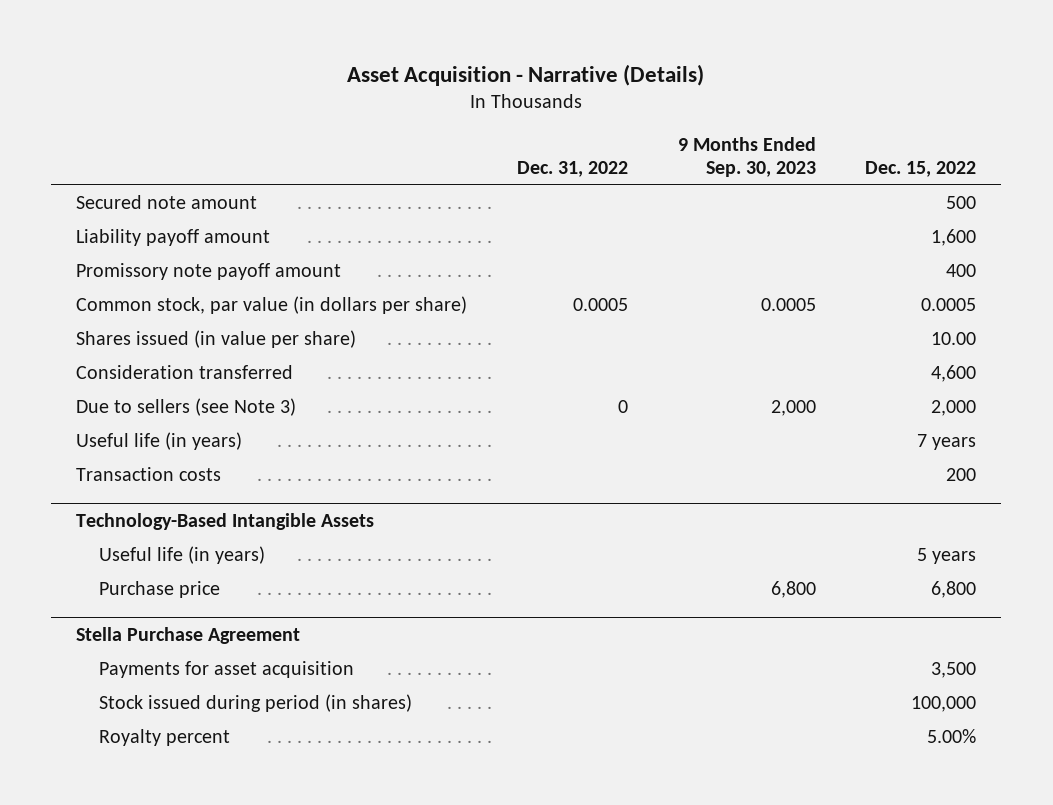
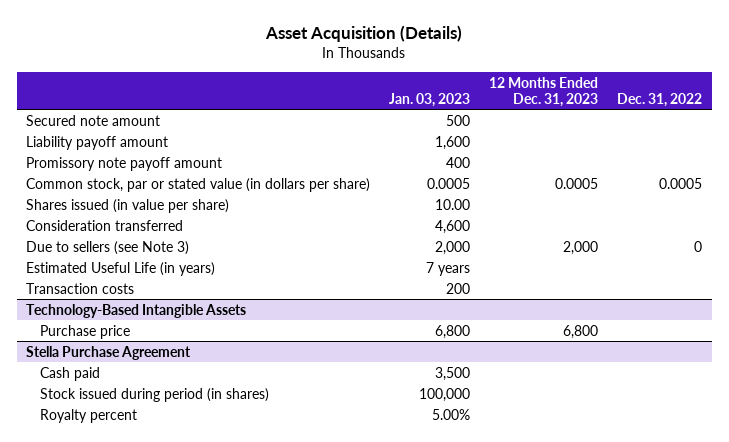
- Asset Acquisition - Narrative (Details)
+ Asset Acquisition (Details)
- | Dec. 31, 2022 | 9 Months Ended Sep. 30, 2023 | Dec. 15, 2022
+ | Jan. 03, 2023 | 12 Months Ended Dec. 31, 2023 | Dec. 31, 2022
- Common stock, par value (in dollars per share) | 0.0005 | 0.0005 | 0.0005
+ Common stock, par or stated value (in dollars per share) | 0.0005 | 0.0005 | 0.0005
- Useful life (in years) | | | 7 years
+ Estimated Useful Life (in years) | 7 years | |
@ Technology-Based Intangible Assets
- Useful life (in years) | | | 5 years
@ Stella Purchase Agreement
- Payments for asset acquisition | | | 3,500
+ Cash paid | 3,500 | |

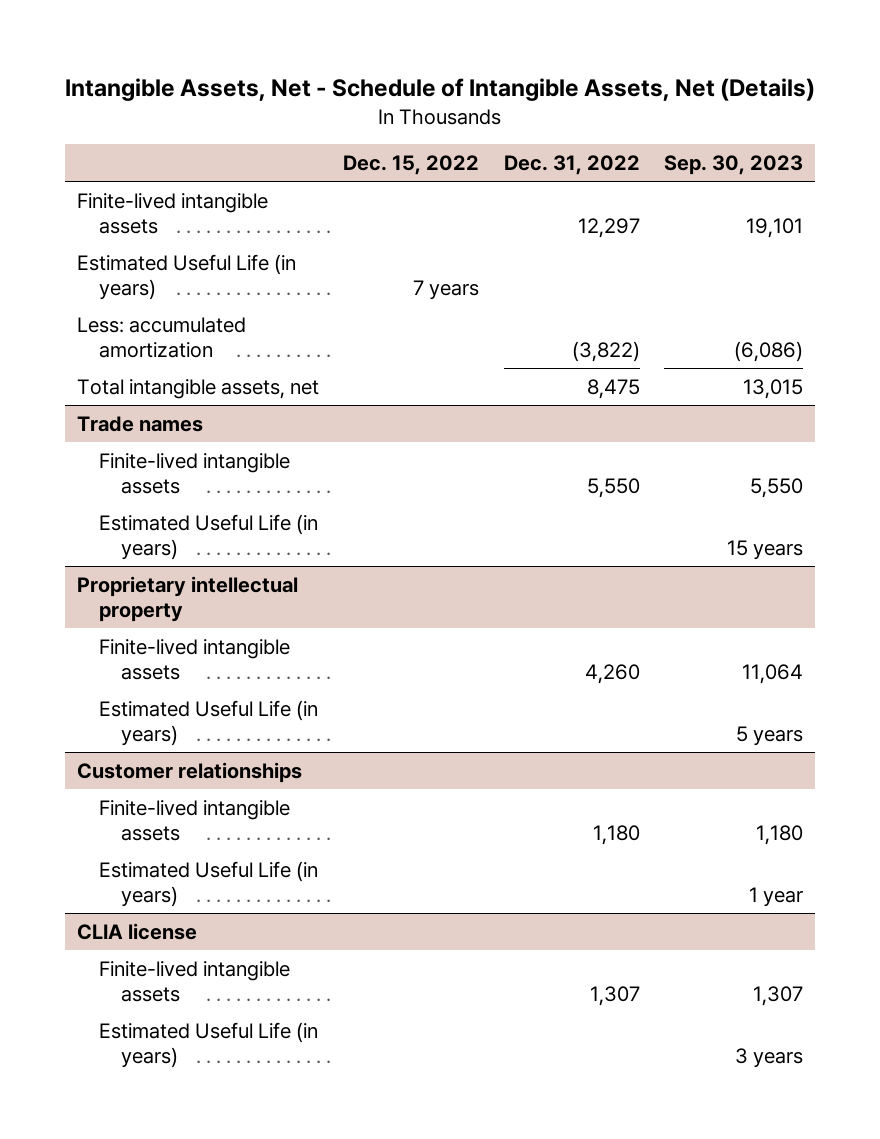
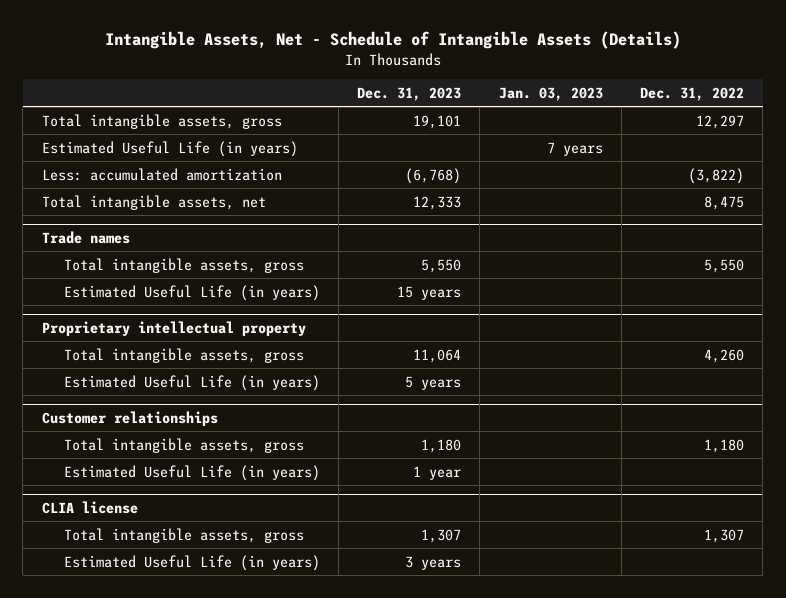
- Intangible Assets, Net - Schedule of Intangible Assets, Net (Details)
+ Intangible Assets, Net - Schedule of Intangible Assets (Details)
- | Dec. 15, 2022 | Dec. 31, 2022 | Sep. 30, 2023
+ | Dec. 31, 2023 | Jan. 03, 2023 | Dec. 31, 2022
- Finite-lived intangible assets | | 12,297 | 19,101
+ Total intangible assets, gross | 19,101 | | 12,297
@ Trade names
- Finite-lived intangible assets | | 5,550 | 5,550
+ Total intangible assets, gross | 5,550 | | 5,550
@ Proprietary intellectual property
- Finite-lived intangible assets | | 4,260 | 11,064
+ Total intangible assets, gross | 11,064 | | 4,260
@ Customer relationships
- Finite-lived intangible assets | | 1,180 | 1,180
+ Total intangible assets, gross | 1,180 | | 1,180
@ CLIA license
- Finite-lived intangible assets | | 1,307 | 1,307
+ Total intangible assets, gross | 1,307 | | 1,307

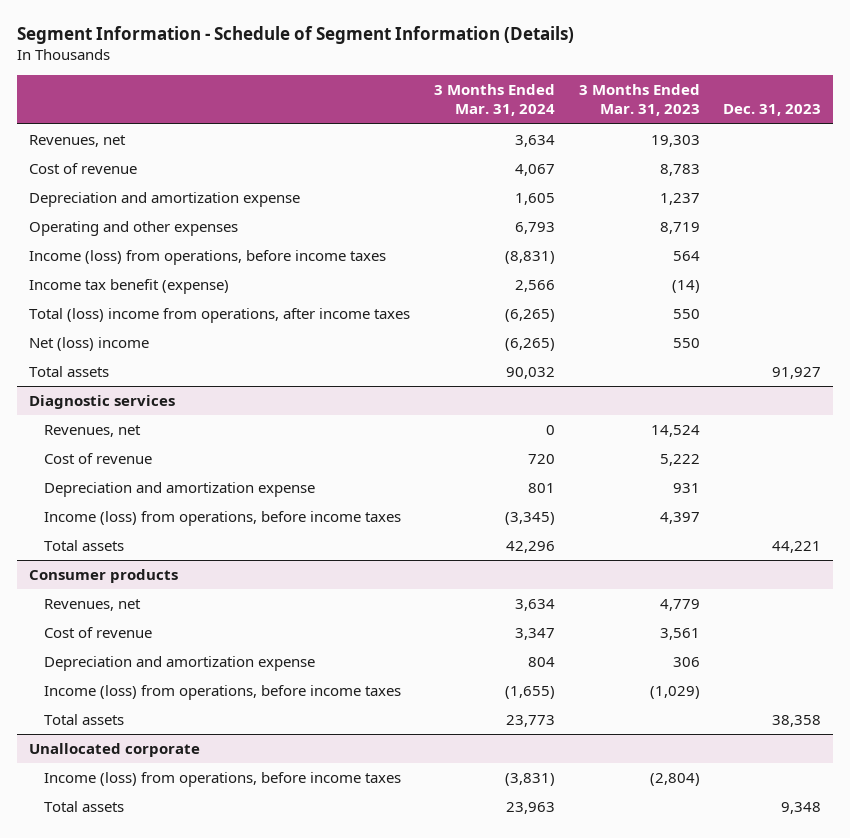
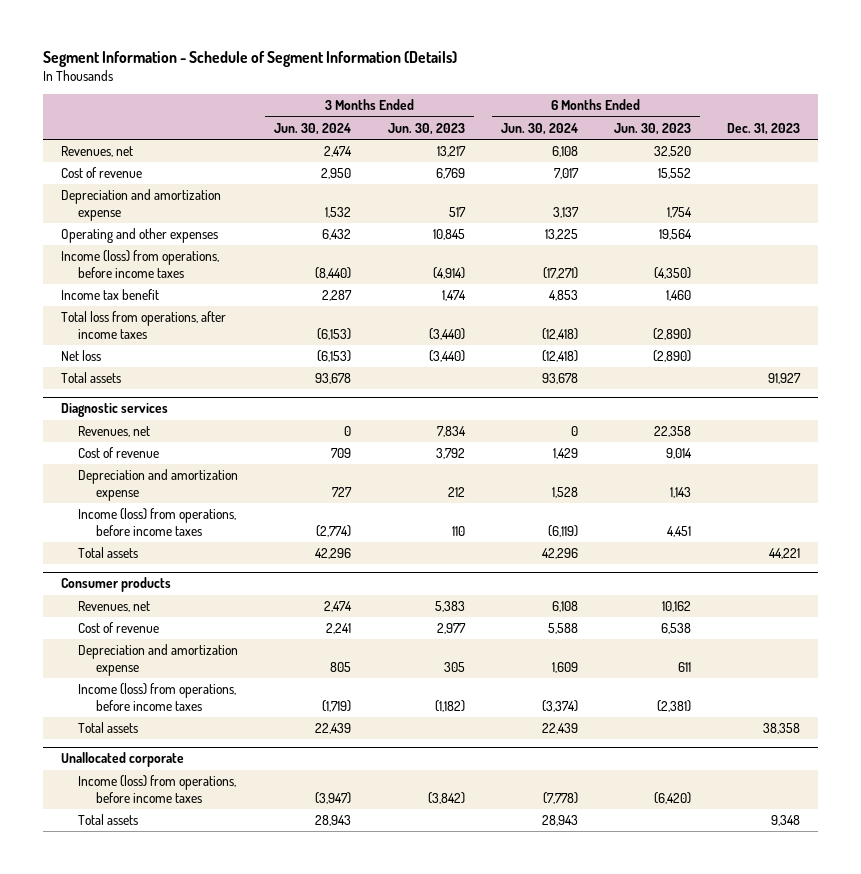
- | 3 Months Ended Mar. 31, 2024 | 3 Months Ended Mar. 31, 2023 | Dec. 31, 2023
+ | 3 Months Ended Jun. 30, 2024 | 3 Months Ended Jun. 30, 2023 | 6 Months Ended Jun. 30, 2024 | 6 Months Ended Jun. 30, 2023 | Dec. 31, 2023
- Income tax benefit (expense) | 2,566 | (14) |
- Total (loss) income from operations, after income taxes | (6,265) | 550 |
- Net (loss) income | (6,265) | 550 |
+ Income tax benefit | 2,287 | 1,474 | 4,853 | 1,460 |
+ Total loss from operations, after income taxes | (6,153) | (3,440) | (12,418) | (2,890) |
+ Net loss | (6,153) | (3,440) | (12,418) | (2,890) |

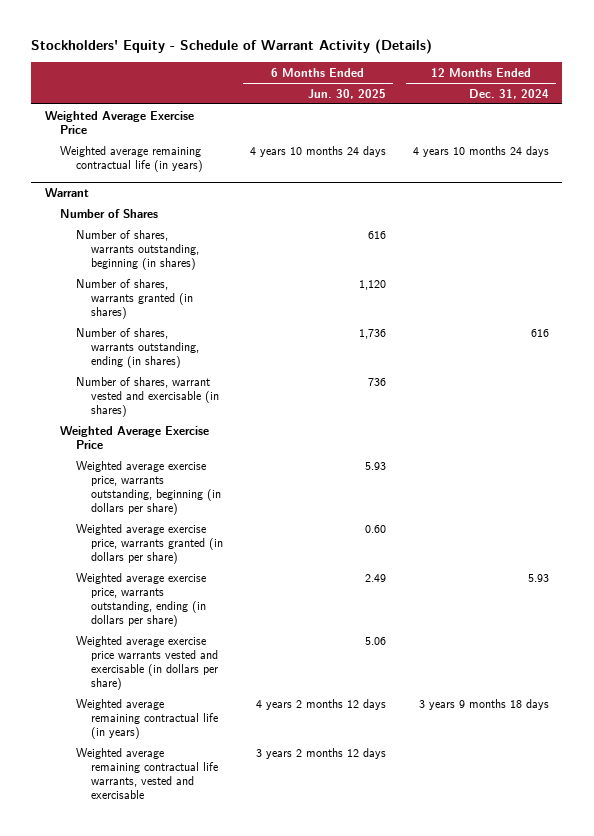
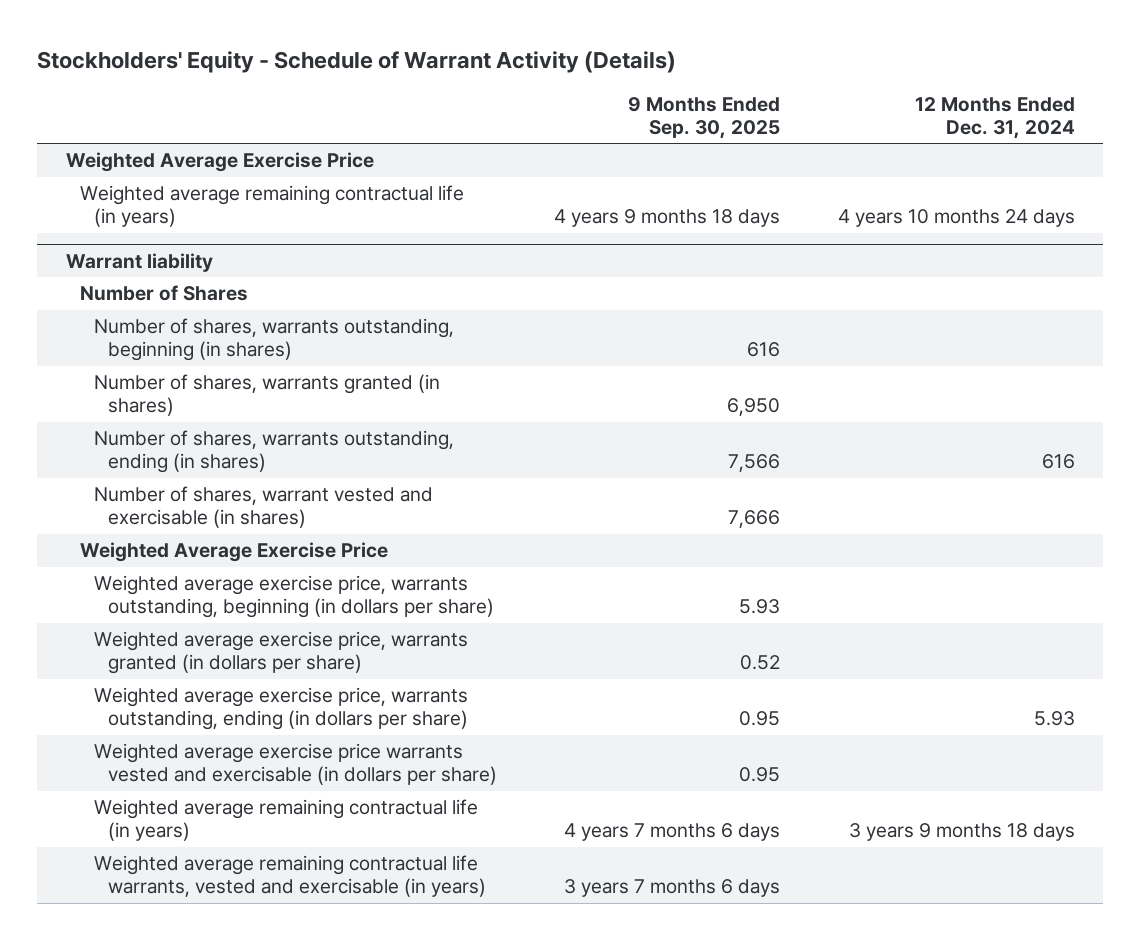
- | 6 Months Ended Jun. 30, 2025 | 12 Months Ended Dec. 31, 2024
+ | 9 Months Ended Sep. 30, 2025 | 12 Months Ended Dec. 31, 2024
- Warrant
+ Warrant liability
- Weighted average remaining contractual life warrants, vested and exercisable | 3 years 2 months 12 days |
+ Weighted average remaining contractual life warrants, vested and exercisable (in years) | 3 years 7 months 6 days |

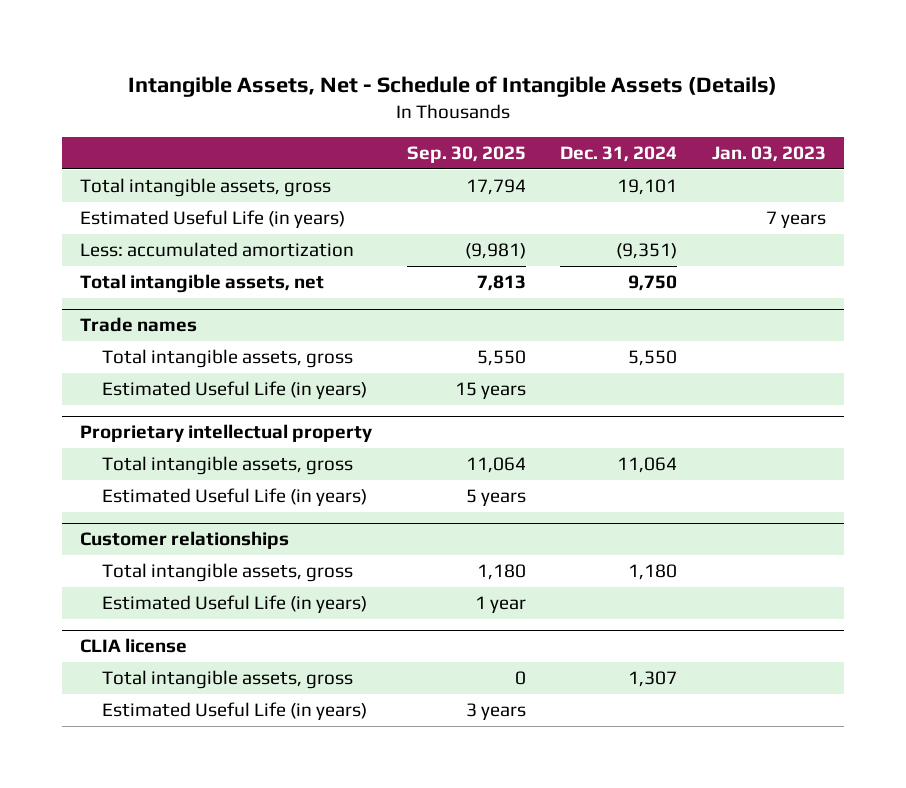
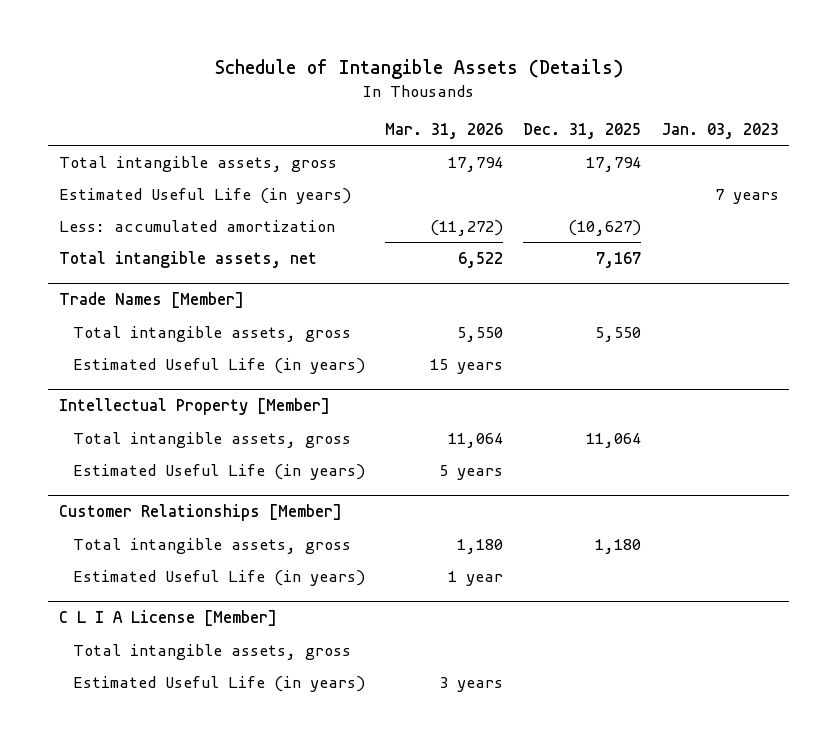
- Intangible Assets, Net - Schedule of Intangible Assets (Details)
+ Schedule of Intangible Assets (Details)
- | Sep. 30, 2025 | Dec. 31, 2024 | Jan. 03, 2023
+ | Mar. 31, 2026 | Dec. 31, 2025 | Jan. 03, 2023
- Trade names
+ Trade Names [Member]
- Proprietary intellectual property
+ Intellectual Property [Member]
- Customer relationships
+ Customer Relationships [Member]
- CLIA license
- Total intangible assets, gross | 0 | 1,307 |
- Estimated Useful Life (in years) | 3 years | |
+ C L I A License [Member]
+ Total intangible assets, gross
+ Estimated Useful Life (in years) | 3 years | |

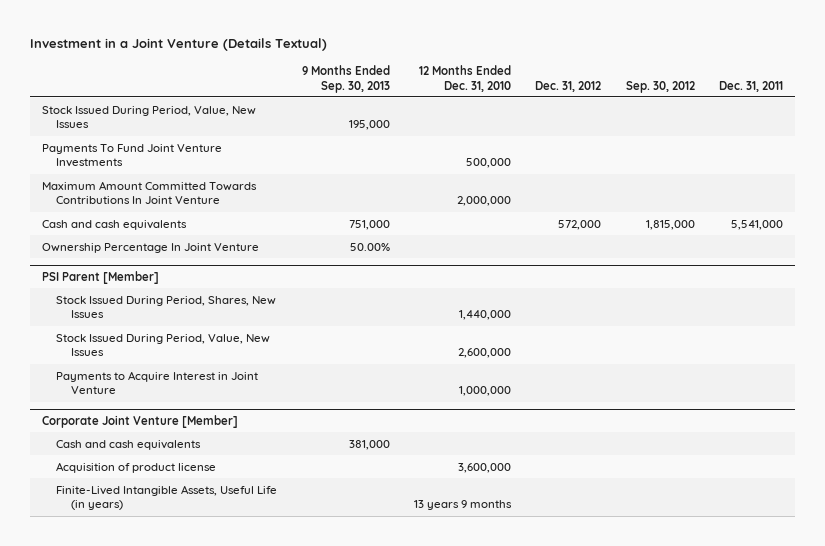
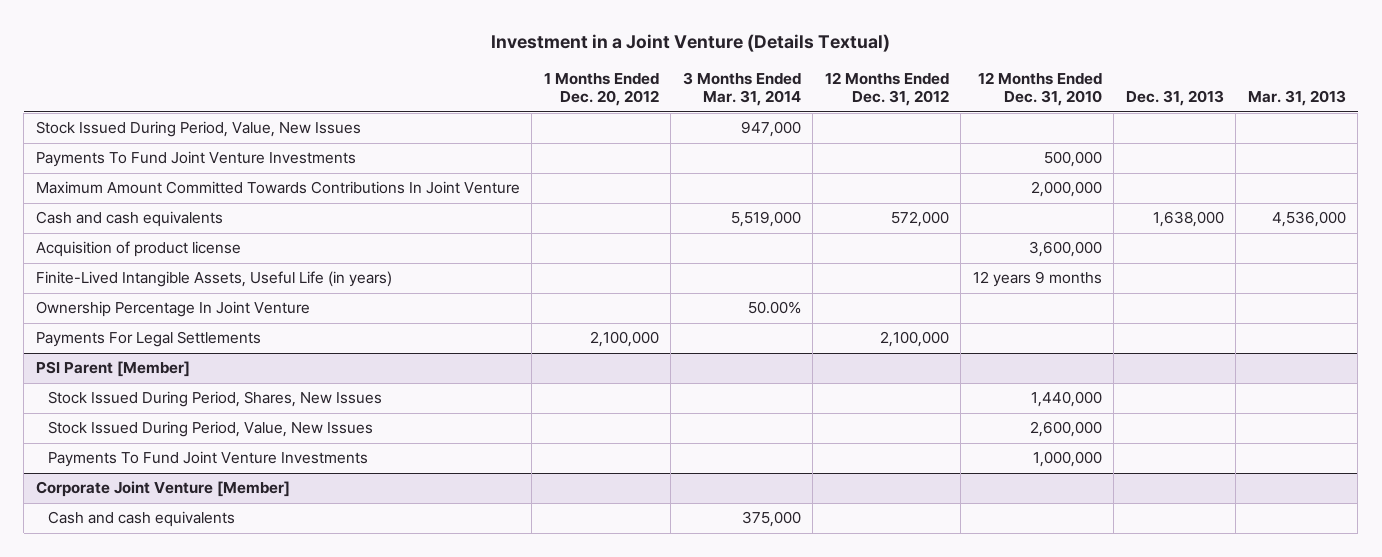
- | 9 Months Ended Sep. 30, 2013 | 12 Months Ended Dec. 31, 2010 | Dec. 31, 2012 | Sep. 30, 2012 | Dec. 31, 2011
+ | 1 Months Ended Dec. 20, 2012 | 3 Months Ended Mar. 31, 2014 | 12 Months Ended Dec. 31, 2012 | 12 Months Ended Dec. 31, 2010 | Dec. 31, 2013 | Mar. 31, 2013
+ Acquisition of product license | | | | 3,600,000 | |
+ Finite-Lived Intangible Assets, Useful Life (in years) | | | | 12 years 9 months | |
+ Payments For Legal Settlements | 2,100,000 | | 2,100,000 | | |
@ PSI Parent [Member]
- Payments to Acquire Interest in Joint Venture | | 1,000,000 | | |
+ Payments To Fund Joint Venture Investments | | | | 1,000,000 | |
@ Corporate Joint Venture [Member]
- Acquisition of product license | | 3,600,000 | | |
- Finite-Lived Intangible Assets, Useful Life (in years) | | 13 years 9 months | | |

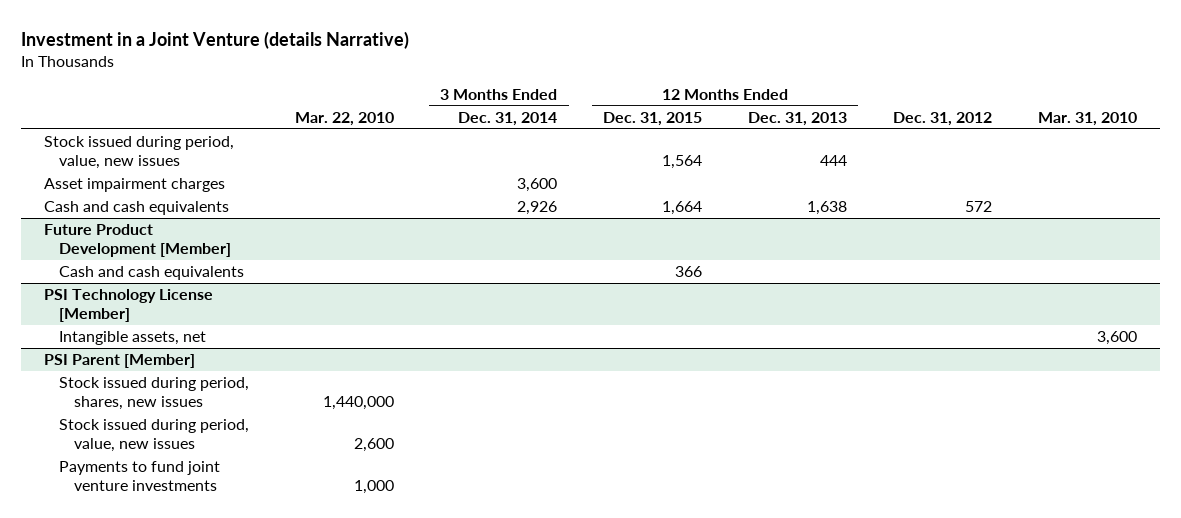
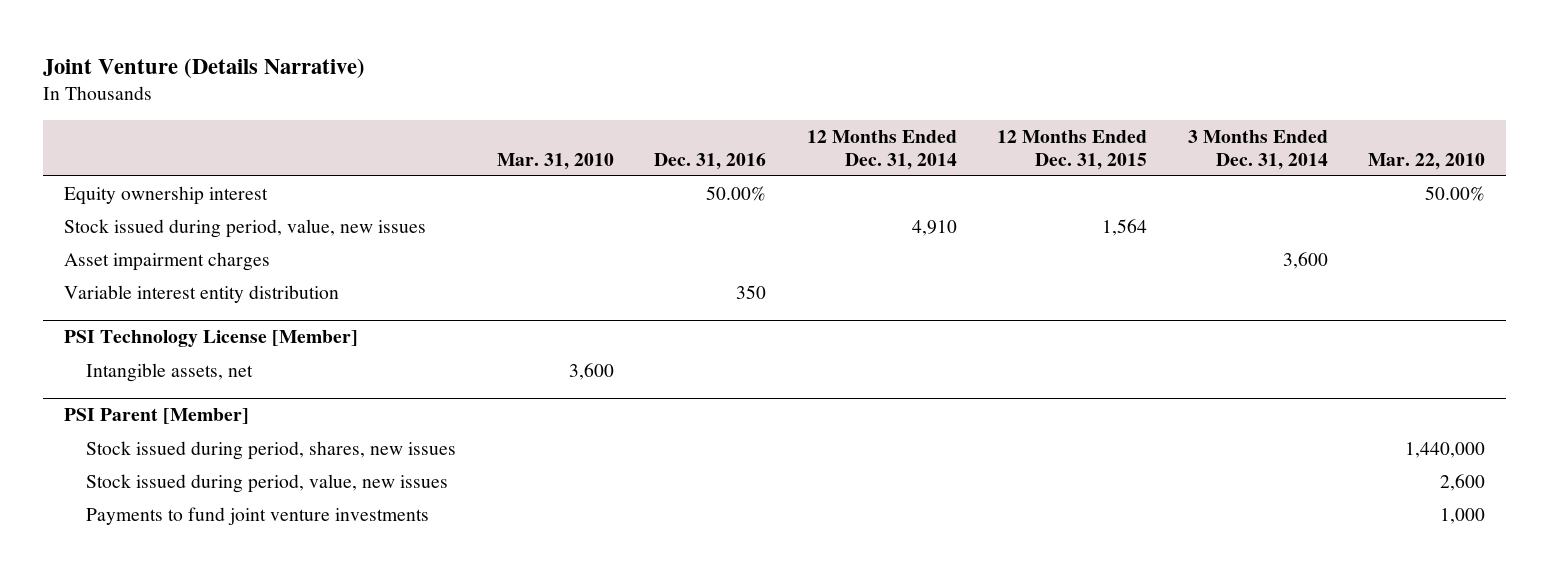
- Investment in a Joint Venture (details Narrative)
+ Joint Venture (Details Narrative)
- | Mar. 22, 2010 | 3 Months Ended Dec. 31, 2014 | 12 Months Ended Dec. 31, 2015 | 12 Months Ended Dec. 31, 2013 | Dec. 31, 2012 | Mar. 31, 2010
+ | Mar. 31, 2010 | Dec. 31, 2016 | 12 Months Ended Dec. 31, 2014 | 12 Months Ended Dec. 31, 2015 | 3 Months Ended Dec. 31, 2014 | Mar. 22, 2010
+ Equity ownership interest | | 50.00% | | | | 50.00%
- Cash and cash equivalents | | 2,926 | 1,664 | 1,638 | 572 |
- Future Product Development [Member]
- Cash and cash equivalents | | | 366 | | |
+ Variable interest entity distribution | | 350 | | | |

